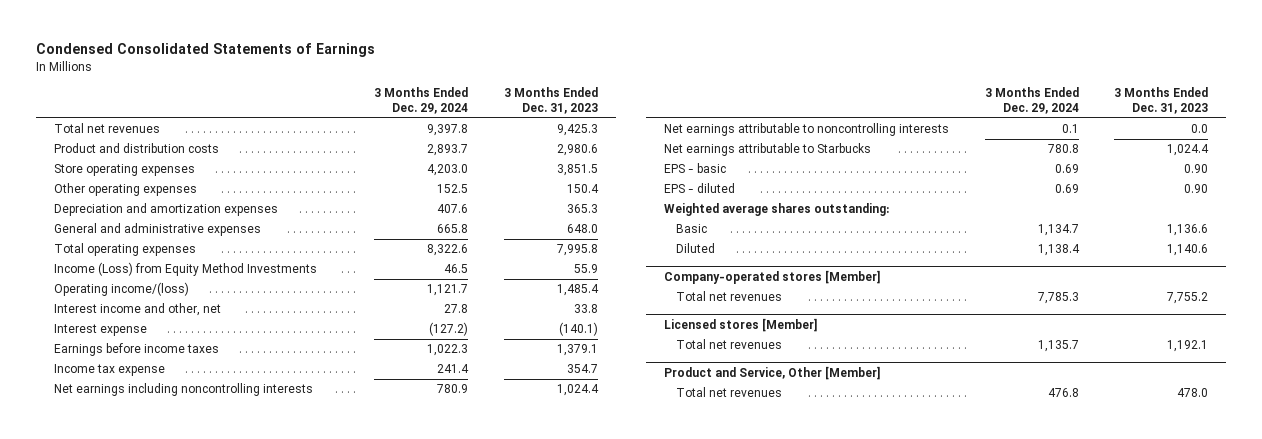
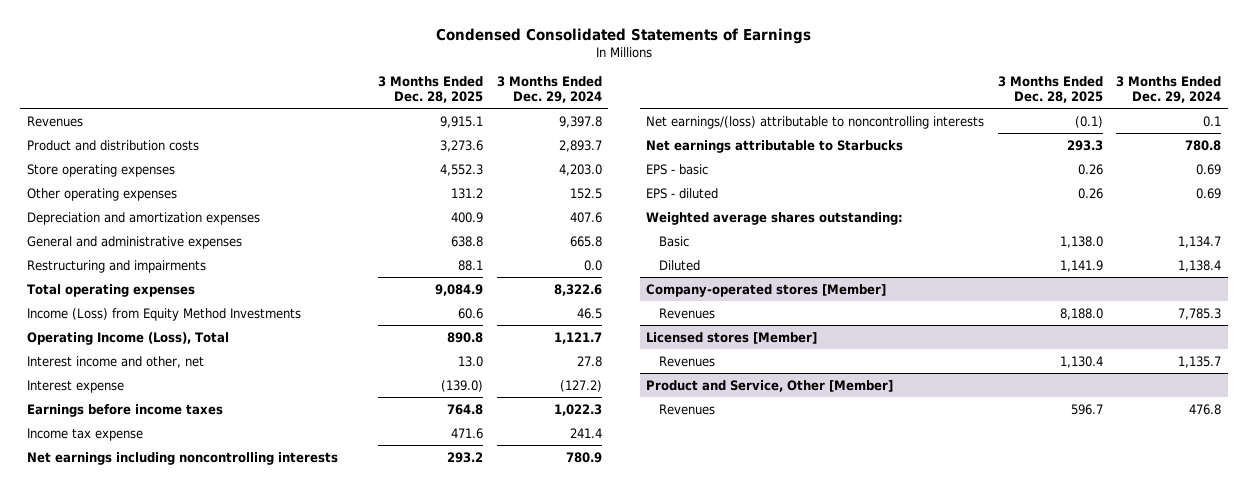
- | 3 Months Ended Dec. 29, 2024 | 3 Months Ended Dec. 31, 2023
+ | 3 Months Ended Dec. 28, 2025 | 3 Months Ended Dec. 29, 2024
- Total net revenues | 9,397.8 | 9,425.3
+ Revenues | 9,915.1 | 9,397.8
+ Restructuring and impairments | 88.1 | 0.0
- Operating income/(loss) | 1,121.7 | 1,485.4
+ Operating Income (Loss), Total | 890.8 | 1,121.7
- Net earnings attributable to noncontrolling interests | 0.1 | 0.0
+ Net earnings/(loss) attributable to noncontrolling interests | (0.1) | 0.1
@ Company-operated stores [Member]
- Total net revenues | 7,785.3 | 7,755.2
+ Revenues | 8,188.0 | 7,785.3
@ Licensed stores [Member]
- Total net revenues | 1,135.7 | 1,192.1
+ Revenues | 1,130.4 | 1,135.7
@ Product and Service, Other [Member]
- Total net revenues | 476.8 | 478.0
+ Revenues | 596.7 | 476.8

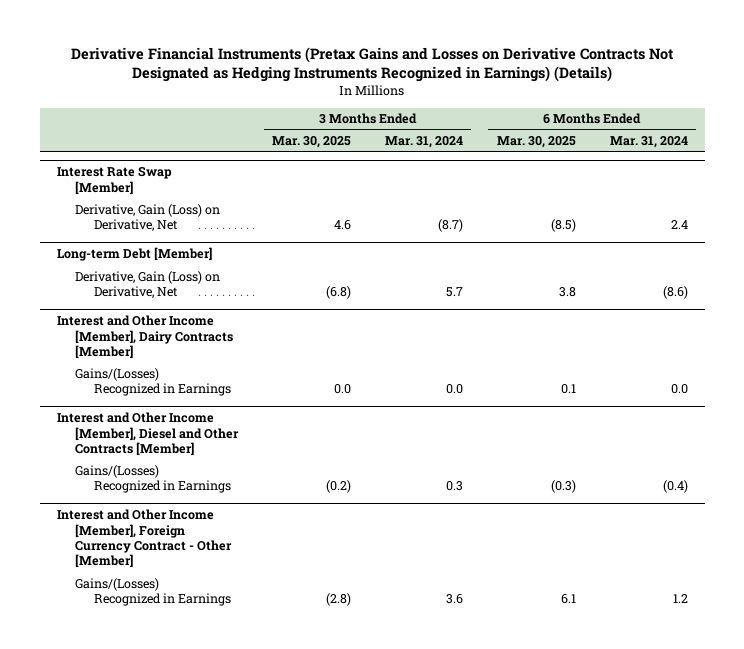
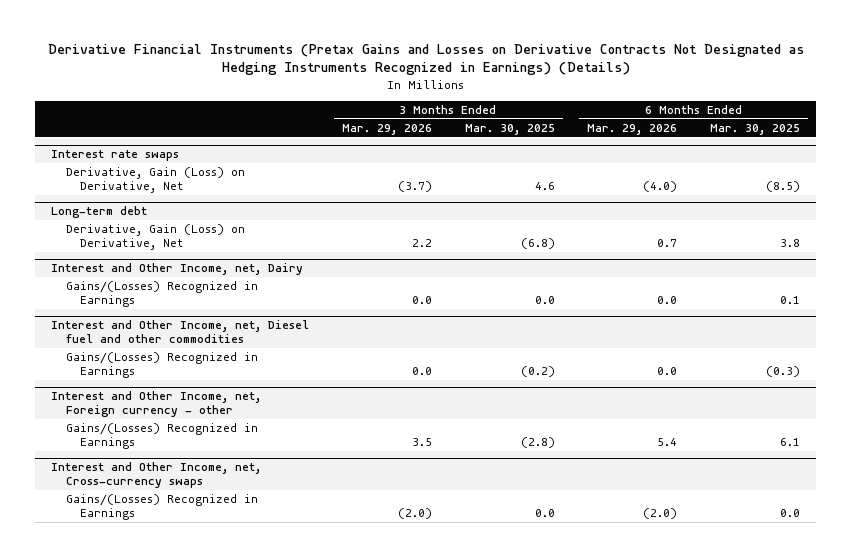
- | 3 Months Ended Mar. 30, 2025 | 3 Months Ended Mar. 31, 2024 | 6 Months Ended Mar. 30, 2025 | 6 Months Ended Mar. 31, 2024
+ | 3 Months Ended Mar. 29, 2026 | 3 Months Ended Mar. 30, 2025 | 6 Months Ended Mar. 29, 2026 | 6 Months Ended Mar. 30, 2025
- Interest Rate Swap [Member]
+ Interest rate swaps
- Long-term Debt [Member]
+ Long-term debt
- Interest and Other Income [Member], Dairy Contracts [Member]
+ Interest and Other Income, net, Dairy
- Interest and Other Income [Member], Diesel and Other Contracts [Member]
+ Interest and Other Income, net, Diesel fuel and other commodities
- Interest and Other Income [Member], Foreign Currency Contract - Other [Member]
+ Interest and Other Income, net, Foreign currency - other
+ Interest and Other Income, net, Cross-currency swaps
+ Gains/(Losses) Recognized in Earnings | (2.0) | 0.0 | (2.0) | 0.0

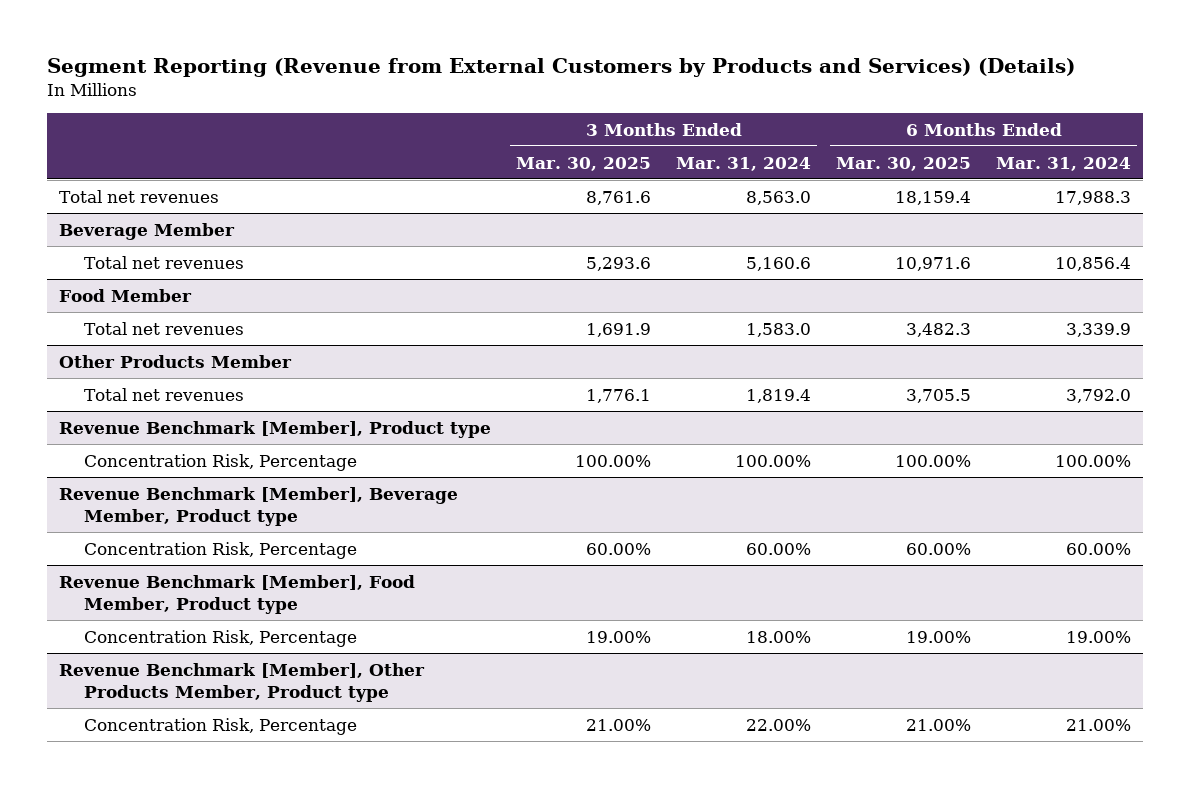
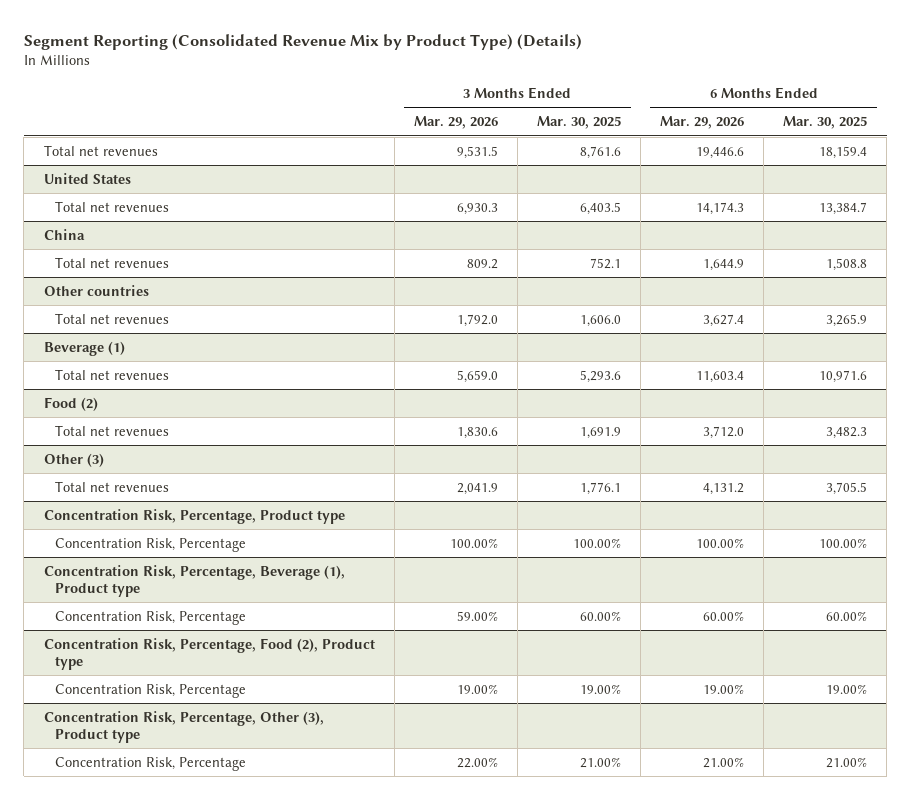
- Segment Reporting (Revenue from External Customers by Products and Services) (Details)
+ Segment Reporting (Consolidated Revenue Mix by Product Type) (Details)
- | 3 Months Ended Mar. 30, 2025 | 3 Months Ended Mar. 31, 2024 | 6 Months Ended Mar. 30, 2025 | 6 Months Ended Mar. 31, 2024
+ | 3 Months Ended Mar. 29, 2026 | 3 Months Ended Mar. 30, 2025 | 6 Months Ended Mar. 29, 2026 | 6 Months Ended Mar. 30, 2025
- Beverage Member
+ United States
+ Total net revenues | 6,930.3 | 6,403.5 | 14,174.3 | 13,384.7
+ China
+ Total net revenues | 809.2 | 752.1 | 1,644.9 | 1,508.8
+ Other countries
+ Total net revenues | 1,792.0 | 1,606.0 | 3,627.4 | 3,265.9
+ Beverage (1)
- Food Member
+ Food (2)
- Other Products Member
+ Other (3)
- Revenue Benchmark [Member], Product type
+ Concentration Risk, Percentage, Product type
- Revenue Benchmark [Member], Beverage Member, Product type
+ Concentration Risk, Percentage, Beverage (1), Product type
- Revenue Benchmark [Member], Food Member, Product type
+ Concentration Risk, Percentage, Food (2), Product type
- Revenue Benchmark [Member], Other Products Member, Product type
+ Concentration Risk, Percentage, Other (3), Product type

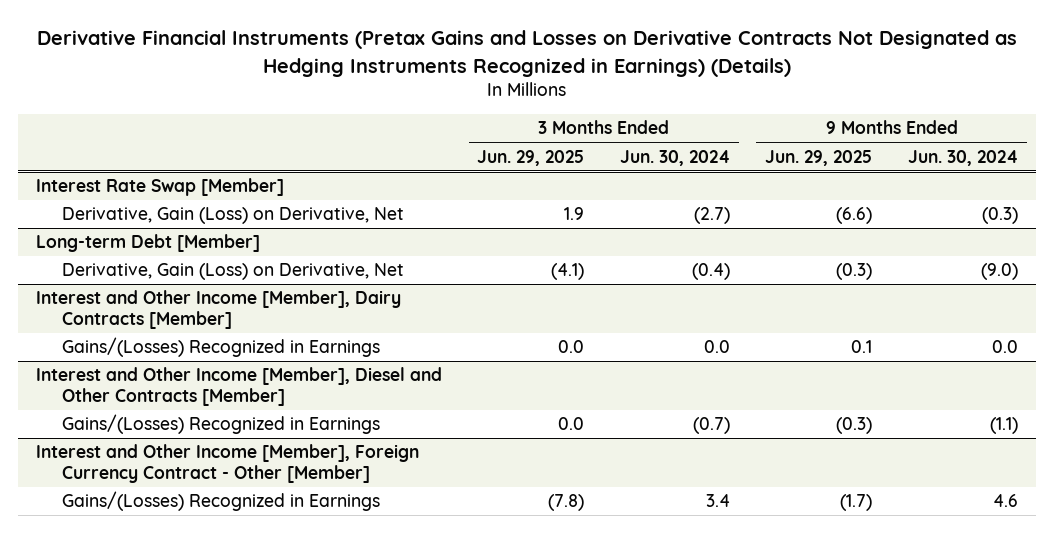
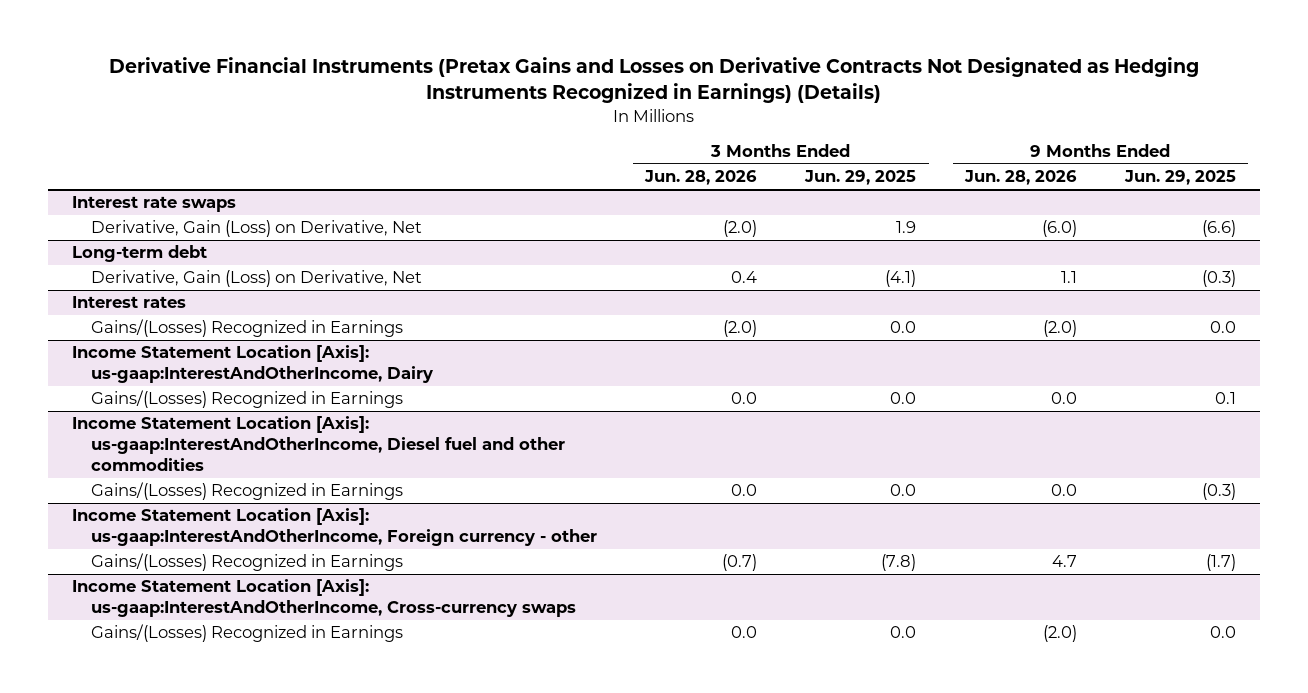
- | 3 Months Ended Jun. 29, 2025 | 3 Months Ended Jun. 30, 2024 | 9 Months Ended Jun. 29, 2025 | 9 Months Ended Jun. 30, 2024
+ | 3 Months Ended Jun. 28, 2026 | 3 Months Ended Jun. 29, 2025 | 9 Months Ended Jun. 28, 2026 | 9 Months Ended Jun. 29, 2025
- Interest Rate Swap [Member]
+ Interest rate swaps
- Long-term Debt [Member]
+ Long-term debt
- Interest and Other Income [Member], Dairy Contracts [Member]
+ Interest rates
+ Gains/(Losses) Recognized in Earnings | (2.0) | 0.0 | (2.0) | 0.0
+ Income Statement Location [Axis]: us-gaap:InterestAndOtherIncome, Dairy
- Interest and Other Income [Member], Diesel and Other Contracts [Member]
+ Income Statement Location [Axis]: us-gaap:InterestAndOtherIncome, Diesel fuel and other commodities
- Interest and Other Income [Member], Foreign Currency Contract - Other [Member]
+ Income Statement Location [Axis]: us-gaap:InterestAndOtherIncome, Foreign currency - other
+ Income Statement Location [Axis]: us-gaap:InterestAndOtherIncome, Cross-currency swaps
+ Gains/(Losses) Recognized in Earnings | 0.0 | 0.0 | (2.0) | 0.0

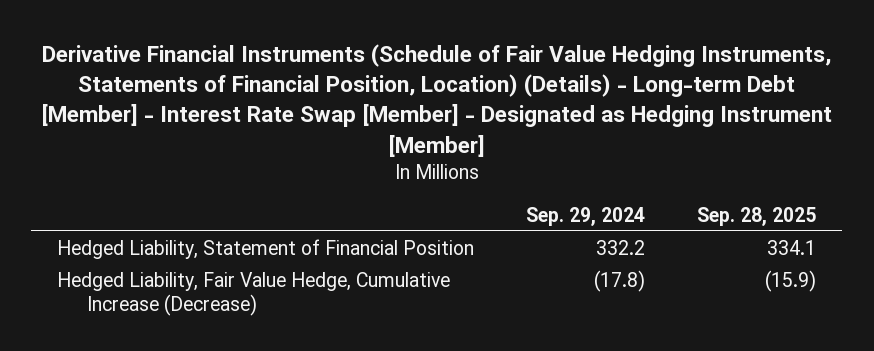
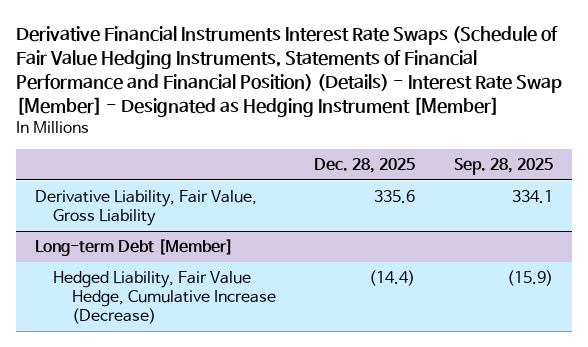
- Derivative Financial Instruments (Schedule of Fair Value Hedging Instruments, Statements of Financial Position, Location) (Details) - Long-term Debt [Member] - Interest Rate Swap [Member] - Designated as Hedging Instrument [Member]
+ Derivative Financial Instruments Interest Rate Swaps (Schedule of Fair Value Hedging Instruments, Statements of Financial Performance and Financial Position) (Details) - Interest Rate Swap [Member] - Designated as Hedging Instrument [Member]
- | Sep. 29, 2024 | Sep. 28, 2025
+ | Dec. 28, 2025 | Sep. 28, 2025
- Hedged Liability, Statement of Financial Position | 332.2 | 334.1
+ Derivative Liability, Fair Value, Gross Liability | 335.6 | 334.1
+ Long-term Debt [Member]

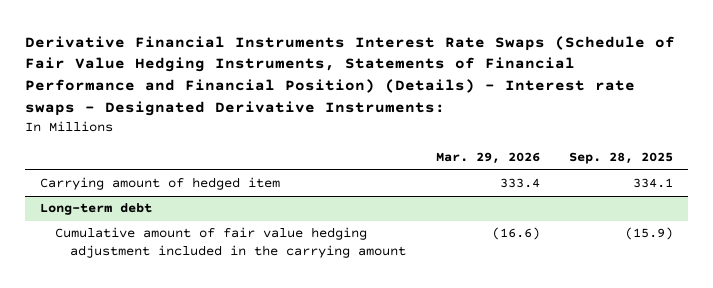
- Derivative Financial Instruments Interest Rate Swaps (Schedule of Fair Value Hedging Instruments, Statements of Financial Performance and Financial Position) (Details) - Interest Rate Swap [Member] - Designated as Hedging Instrument [Member]
+ Derivative Financial Instruments Interest Rate Swaps (Schedule of Fair Value Hedging Instruments, Statements of Financial Performance and Financial Position) (Details) - Interest rate swaps - Designated Derivative Instruments:
- | Dec. 28, 2025 | Sep. 28, 2025
+ | Mar. 29, 2026 | Sep. 28, 2025
- Derivative Liability, Fair Value, Gross Liability | 335.6 | 334.1
- Long-term Debt [Member]
- Hedged Liability, Fair Value Hedge, Cumulative Increase (Decrease) | (14.4) | (15.9)
+ Carrying amount of hedged item | 333.4 | 334.1
+ Long-term debt
+ Cumulative amount of fair value hedging adjustment included in the carrying amount | (16.6) | (15.9)

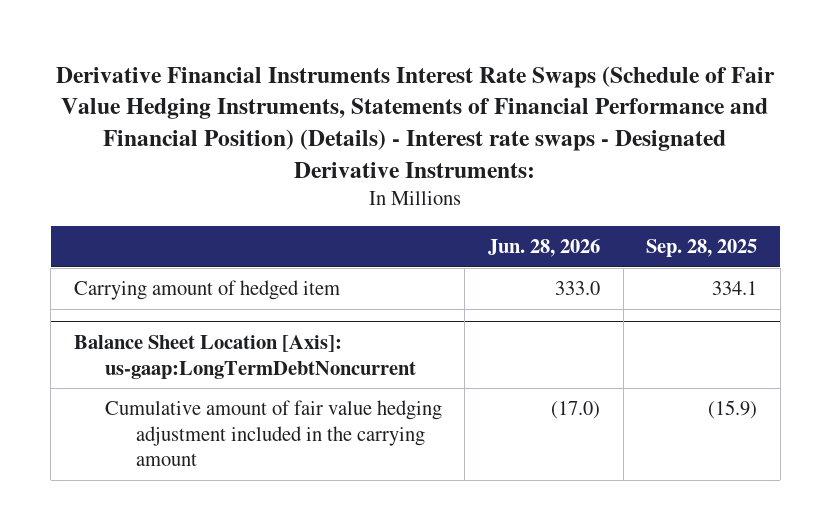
- | Mar. 29, 2026 | Sep. 28, 2025
+ | Jun. 28, 2026 | Sep. 28, 2025
- Long-term debt
+ Balance Sheet Location [Axis]: us-gaap:LongTermDebtNoncurrent

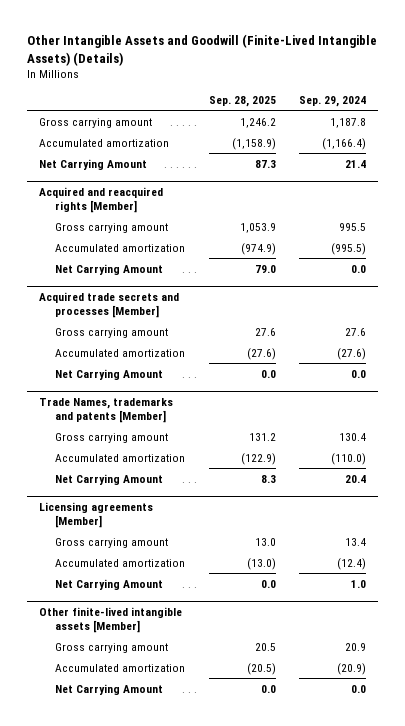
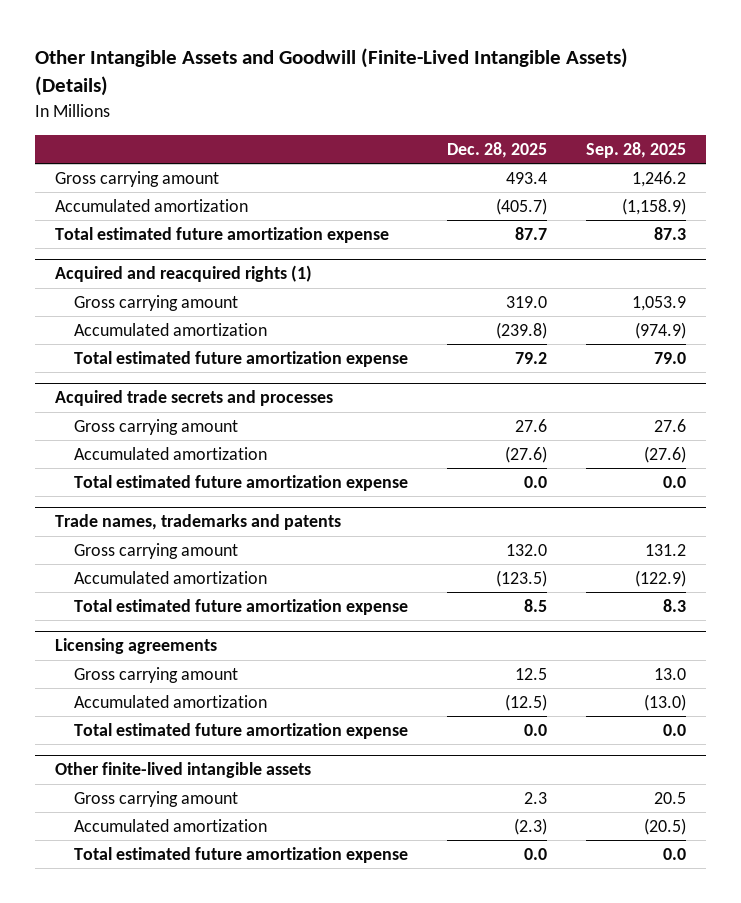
- | Sep. 28, 2025 | Sep. 29, 2024
+ | Dec. 28, 2025 | Sep. 28, 2025
- Net Carrying Amount | 87.3 | 21.4
- Acquired and reacquired rights [Member]
+ Total estimated future amortization expense | 87.7 | 87.3
+ Acquired and reacquired rights (1)
- Net Carrying Amount | 79.0 | 0.0
- Acquired trade secrets and processes [Member]
+ Total estimated future amortization expense | 79.2 | 79.0
+ Acquired trade secrets and processes
- Net Carrying Amount | 0.0 | 0.0
- Trade Names, trademarks and patents [Member]
+ Total estimated future amortization expense | 0.0 | 0.0
+ Trade names, trademarks and patents
- Net Carrying Amount | 8.3 | 20.4
- Licensing agreements [Member]
+ Total estimated future amortization expense | 8.5 | 8.3
+ Licensing agreements
- Net Carrying Amount | 0.0 | 1.0
- Other finite-lived intangible assets [Member]
+ Total estimated future amortization expense | 0.0 | 0.0
+ Other finite-lived intangible assets
- Net Carrying Amount | 0.0 | 0.0
+ Total estimated future amortization expense | 0.0 | 0.0

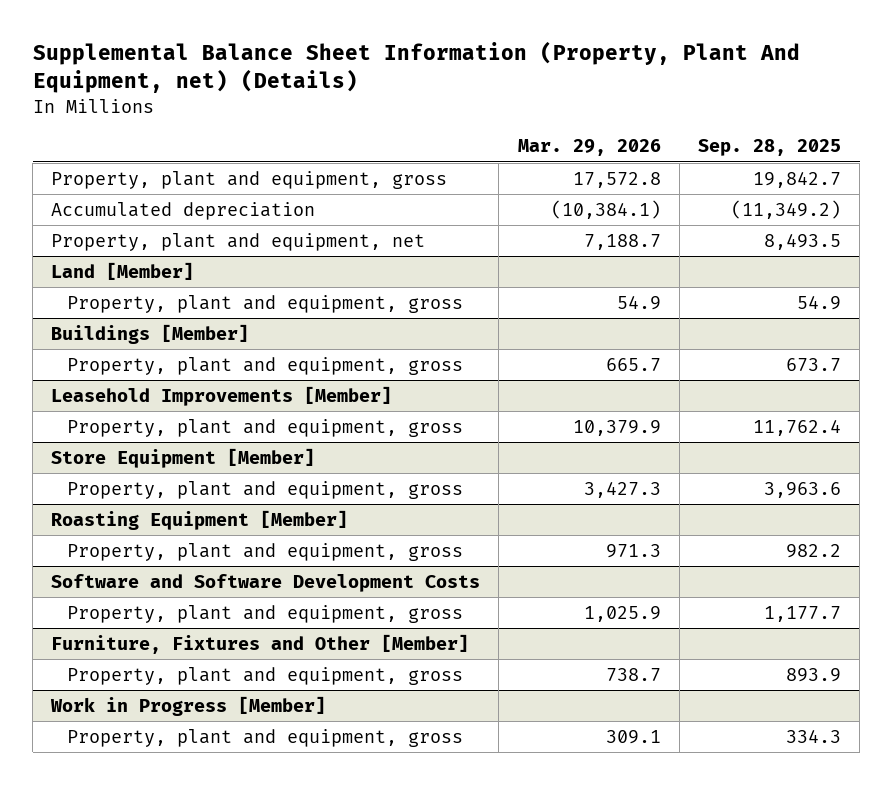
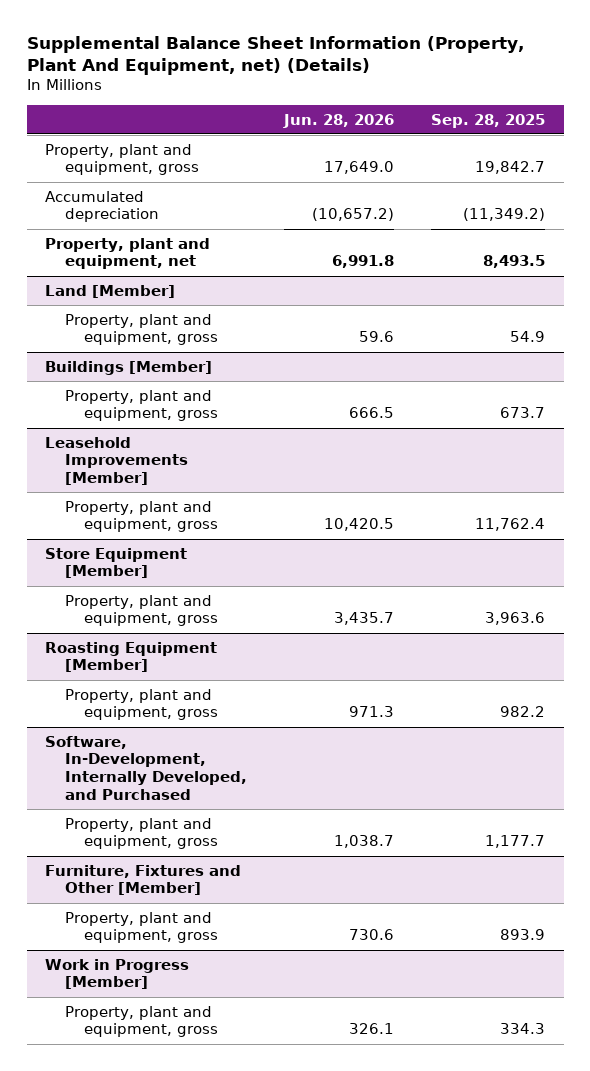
- | Mar. 29, 2026 | Sep. 28, 2025
+ | Jun. 28, 2026 | Sep. 28, 2025
- Software and Software Development Costs
+ Software, In-Development, Internally Developed, and Purchased

